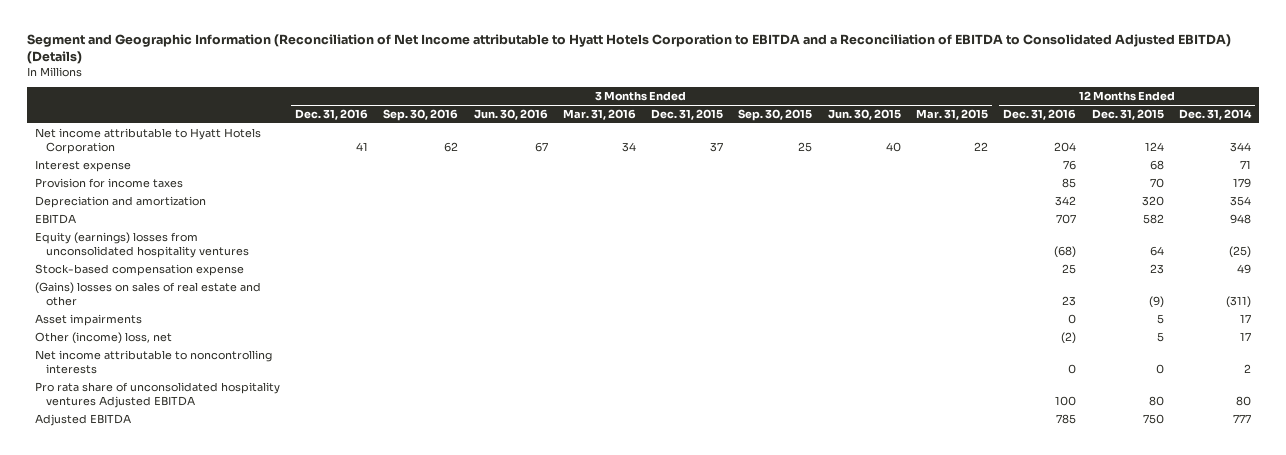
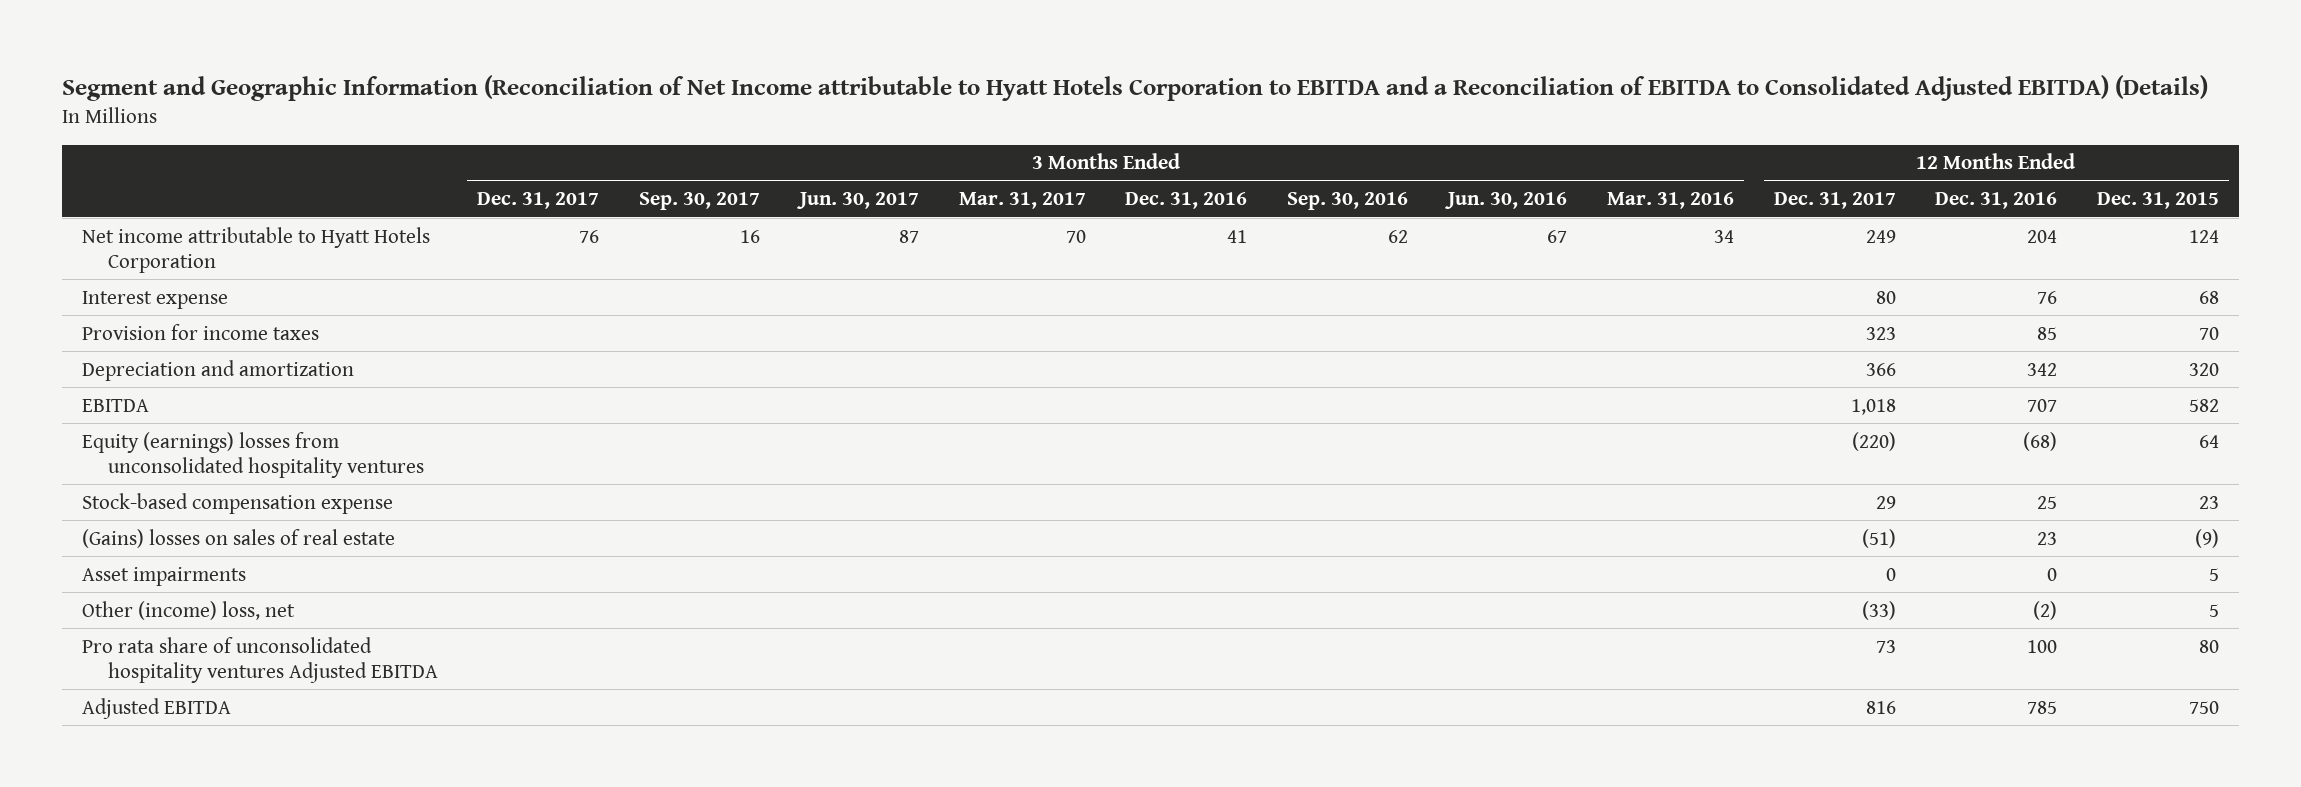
- | 3 Months Ended Dec. 31, 2016 | 3 Months Ended Sep. 30, 2016 | 3 Months Ended Jun. 30, 2016 | 3 Months Ended Mar. 31, 2016 | 3 Months Ended Dec. 31, 2015 | 3 Months Ended Sep. 30, 2015 | 3 Months Ended Jun. 30, 2015 | 3 Months Ended Mar. 31, 2015 | 12 Months Ended Dec. 31, 2016 | 12 Months Ended Dec. 31, 2015 | 12 Months Ended Dec. 31, 2014
+ | 3 Months Ended Dec. 31, 2017 | 3 Months Ended Sep. 30, 2017 | 3 Months Ended Jun. 30, 2017 | 3 Months Ended Mar. 31, 2017 | 3 Months Ended Dec. 31, 2016 | 3 Months Ended Sep. 30, 2016 | 3 Months Ended Jun. 30, 2016 | 3 Months Ended Mar. 31, 2016 | 12 Months Ended Dec. 31, 2017 | 12 Months Ended Dec. 31, 2016 | 12 Months Ended Dec. 31, 2015
- (Gains) losses on sales of real estate and other | | | | | | | | | 23 | (9) | (311)
+ (Gains) losses on sales of real estate | | | | | | | | | (51) | 23 | (9)
- Net income attributable to noncontrolling interests | | | | | | | | | 0 | 0 | 2

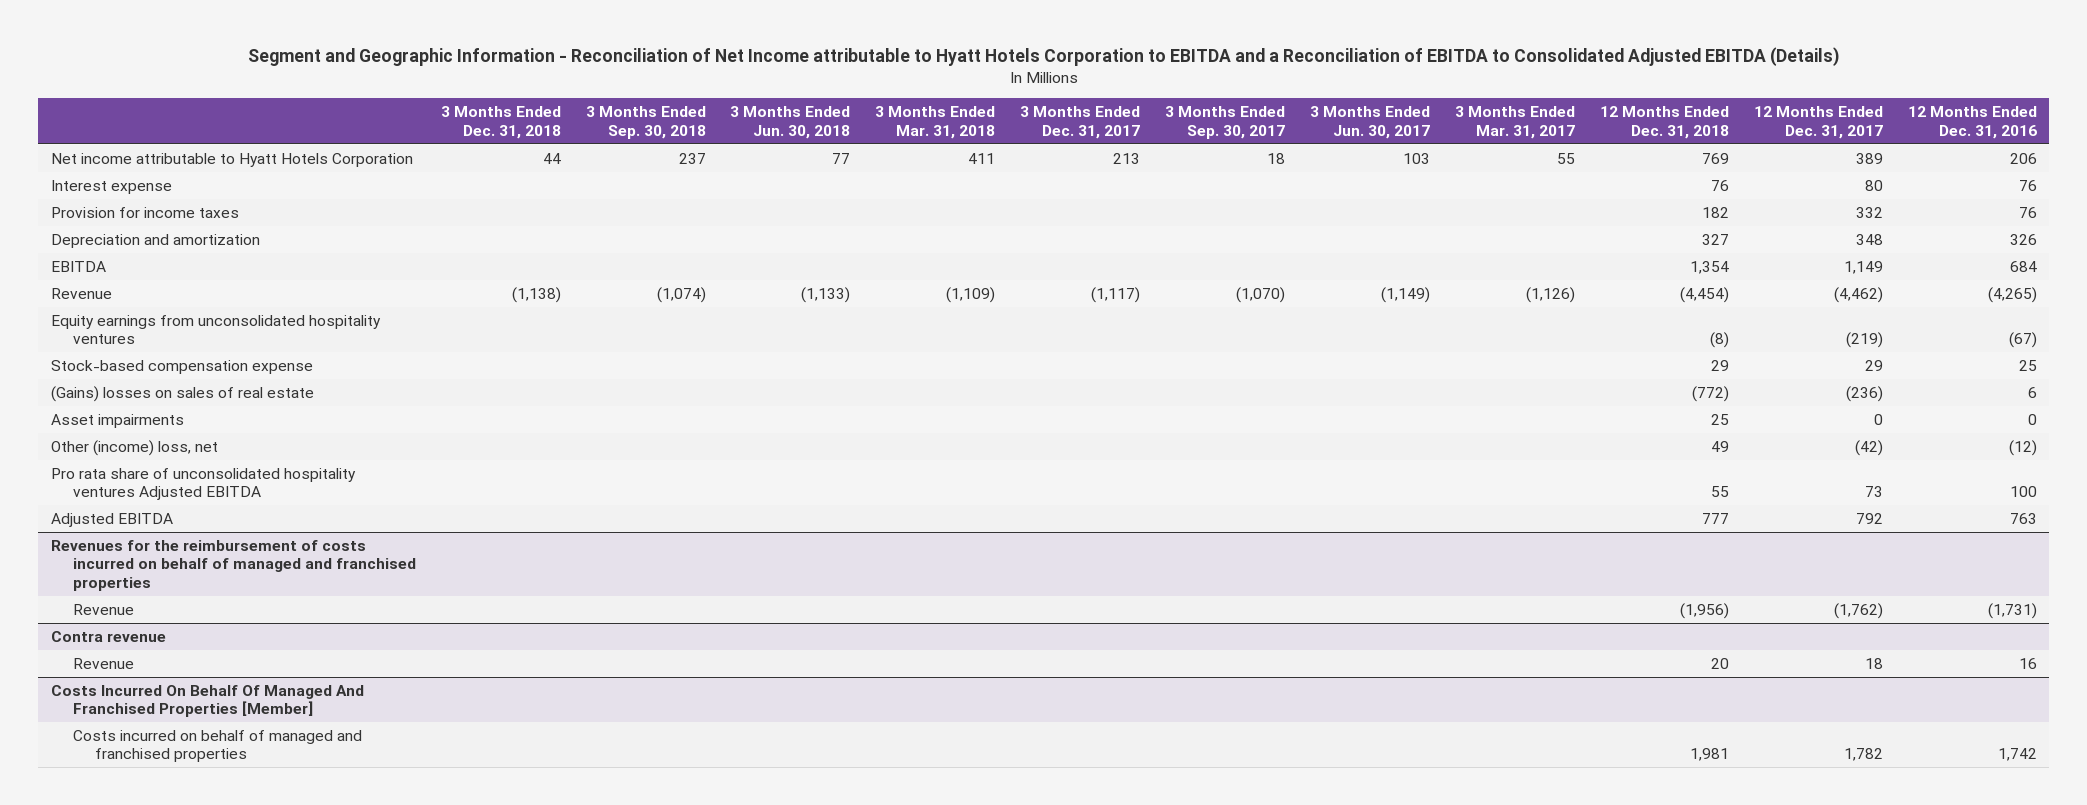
- Segment and Geographic Information (Reconciliation of Net Income attributable to Hyatt Hotels Corporation to EBITDA and a Reconciliation of EBITDA to Consolidated Adjusted EBITDA) (Details)
+ Segment and Geographic Information - Reconciliation of Net Income attributable to Hyatt Hotels Corporation to EBITDA and a Reconciliation of EBITDA to Consolidated Adjusted EBITDA (Details)
- | 3 Months Ended Dec. 31, 2017 | 3 Months Ended Sep. 30, 2017 | 3 Months Ended Jun. 30, 2017 | 3 Months Ended Mar. 31, 2017 | 3 Months Ended Dec. 31, 2016 | 3 Months Ended Sep. 30, 2016 | 3 Months Ended Jun. 30, 2016 | 3 Months Ended Mar. 31, 2016 | 12 Months Ended Dec. 31, 2017 | 12 Months Ended Dec. 31, 2016 | 12 Months Ended Dec. 31, 2015
+ | 3 Months Ended Dec. 31, 2018 | 3 Months Ended Sep. 30, 2018 | 3 Months Ended Jun. 30, 2018 | 3 Months Ended Mar. 31, 2018 | 3 Months Ended Dec. 31, 2017 | 3 Months Ended Sep. 30, 2017 | 3 Months Ended Jun. 30, 2017 | 3 Months Ended Mar. 31, 2017 | 12 Months Ended Dec. 31, 2018 | 12 Months Ended Dec. 31, 2017 | 12 Months Ended Dec. 31, 2016
- Net income attributable to Hyatt Hotels Corporation | 76 | 16 | 87 | 70 | 41 | 62 | 67 | 34 | 249 | 204 | 124
+ Net income attributable to Hyatt Hotels Corporation | 44 | 237 | 77 | 411 | 213 | 18 | 103 | 55 | 769 | 389 | 206
- Provision for income taxes | | | | | | | | | 323 | 85 | 70
- Depreciation and amortization | | | | | | | | | 366 | 342 | 320
- EBITDA | | | | | | | | | 1,018 | 707 | 582
- Equity (earnings) losses from unconsolidated hospitality ventures | | | | | | | | | (220) | (68) | 64
+ Provision for income taxes | | | | | | | | | 182 | 332 | 76
+ Depreciation and amortization | | | | | | | | | 327 | 348 | 326
+ EBITDA | | | | | | | | | 1,354 | 1,149 | 684
+ Revenue | (1,138) | (1,074) | (1,133) | (1,109) | (1,117) | (1,070) | (1,149) | (1,126) | (4,454) | (4,462) | (4,265)
+ Equity earnings from unconsolidated hospitality ventures | | | | | | | | | (8) | (219) | (67)
- (Gains) losses on sales of real estate | | | | | | | | | (51) | 23 | (9)
+ (Gains) losses on sales of real estate | | | | | | | | | (772) | (236) | 6
- Other (income) loss, net | | | | | | | | | (33) | (2) | 5
+ Other (income) loss, net | | | | | | | | | 49 | (42) | (12)
- Adjusted EBITDA | | | | | | | | | 816 | 785 | 750
+ Adjusted EBITDA | | | | | | | | | 777 | 792 | 763
+ Revenues for the reimbursement of costs incurred on behalf of managed and franchised properties
+ Revenue | | | | | | | | | (1,956) | (1,762) | (1,731)
+ Contra revenue
+ Revenue | | | | | | | | | 20 | 18 | 16
+ Costs Incurred On Behalf Of Managed And Franchised Properties [Member]
+ Costs incurred on behalf of managed and franchised properties | | | | | | | | | 1,981 | 1,782 | 1,742

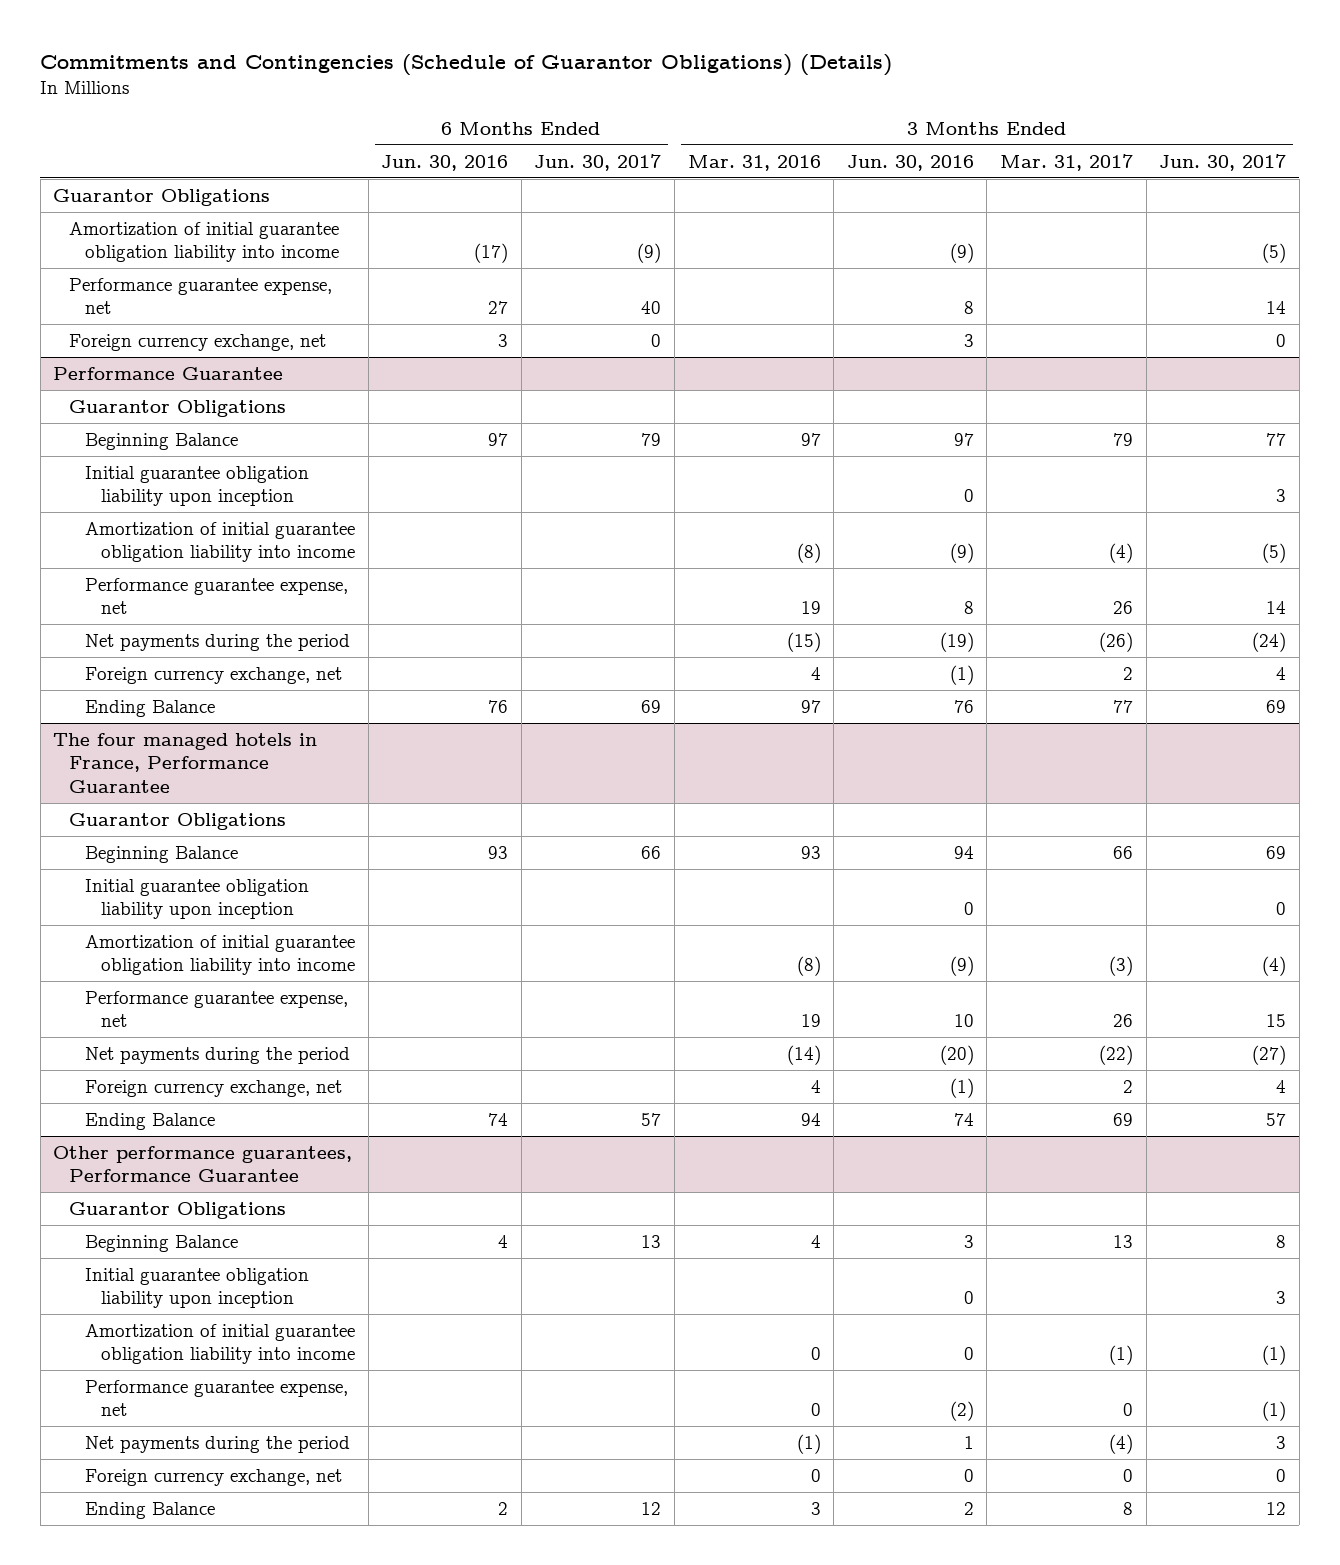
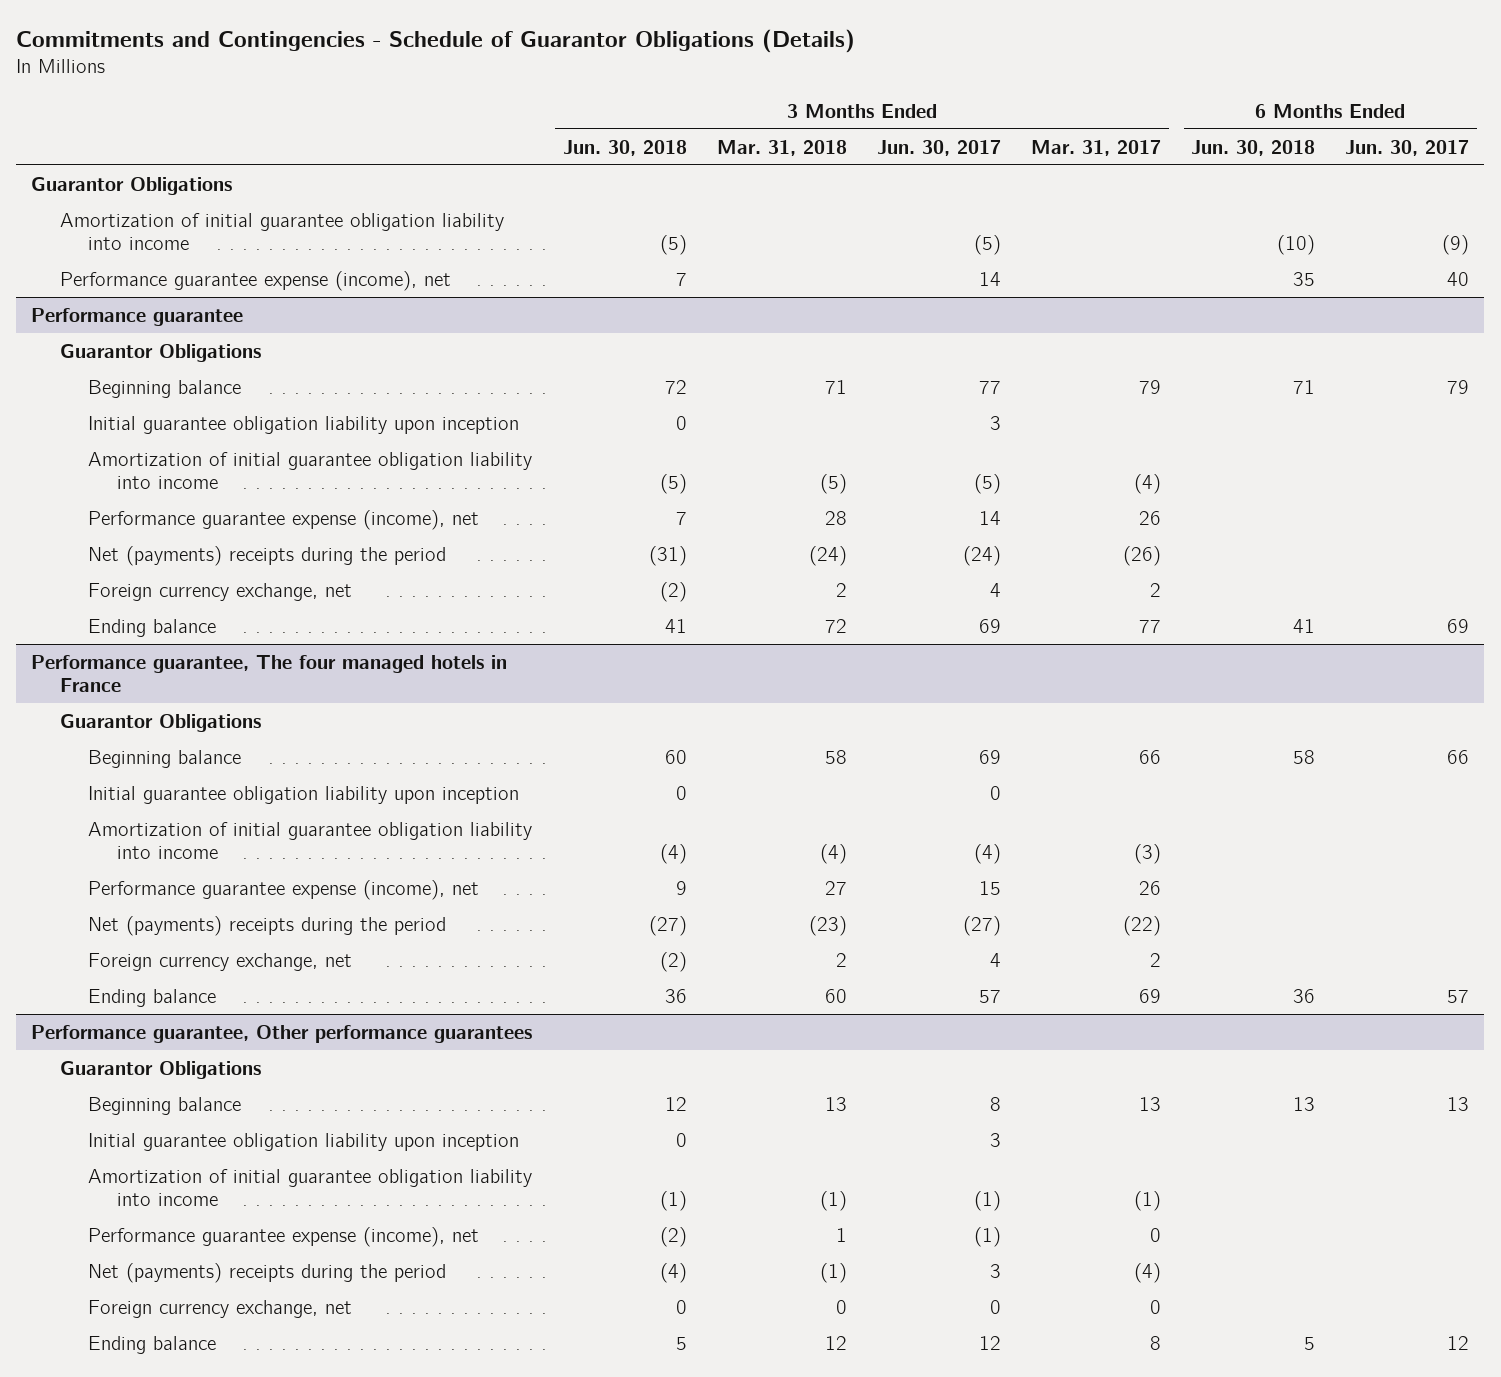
- Commitments and Contingencies (Schedule of Guarantor Obligations) (Details)
+ Commitments and Contingencies - Schedule of Guarantor Obligations (Details)
- | 6 Months Ended Jun. 30, 2016 | 6 Months Ended Jun. 30, 2017 | 3 Months Ended Mar. 31, 2016 | 3 Months Ended Jun. 30, 2016 | 3 Months Ended Mar. 31, 2017 | 3 Months Ended Jun. 30, 2017
+ | 3 Months Ended Jun. 30, 2018 | 3 Months Ended Mar. 31, 2018 | 3 Months Ended Jun. 30, 2017 | 3 Months Ended Mar. 31, 2017 | 6 Months Ended Jun. 30, 2018 | 6 Months Ended Jun. 30, 2017
- Performance guarantee expense, net | 27 | 40 | | 8 | | 14
- Foreign currency exchange, net | 3 | 0 | | 3 | | 0
- Performance Guarantee
+ Performance guarantee expense (income), net | 7 | | 14 | | 35 | 40
+ Performance guarantee
- Beginning Balance | 97 | 79 | 97 | 97 | 79 | 77
+ Beginning balance | 72 | 71 | 77 | 79 | 71 | 79
- Performance guarantee expense, net | | | 19 | 8 | 26 | 14
- Net payments during the period | | | (15) | (19) | (26) | (24)
+ Performance guarantee expense (income), net | 7 | 28 | 14 | 26 | |
+ Net (payments) receipts during the period | (31) | (24) | (24) | (26) | |
- Ending Balance | 76 | 69 | 97 | 76 | 77 | 69
- The four managed hotels in France, Performance Guarantee
+ Ending balance | 41 | 72 | 69 | 77 | 41 | 69
+ Performance guarantee, The four managed hotels in France
- Beginning Balance | 93 | 66 | 93 | 94 | 66 | 69
+ Beginning balance | 60 | 58 | 69 | 66 | 58 | 66
- Performance guarantee expense, net | | | 19 | 10 | 26 | 15
- Net payments during the period | | | (14) | (20) | (22) | (27)
+ Performance guarantee expense (income), net | 9 | 27 | 15 | 26 | |
+ Net (payments) receipts during the period | (27) | (23) | (27) | (22) | |
- Ending Balance | 74 | 57 | 94 | 74 | 69 | 57
- Other performance guarantees, Performance Guarantee
+ Ending balance | 36 | 60 | 57 | 69 | 36 | 57
+ Performance guarantee, Other performance guarantees
- Beginning Balance | 4 | 13 | 4 | 3 | 13 | 8
+ Beginning balance | 12 | 13 | 8 | 13 | 13 | 13
- Performance guarantee expense, net | | | 0 | (2) | 0 | (1)
- Net payments during the period | | | (1) | 1 | (4) | 3
+ Performance guarantee expense (income), net | (2) | 1 | (1) | 0 | |
+ Net (payments) receipts during the period | (4) | (1) | 3 | (4) | |
- Ending Balance | 2 | 12 | 3 | 2 | 8 | 12
+ Ending balance | 5 | 12 | 12 | 8 | 5 | 12

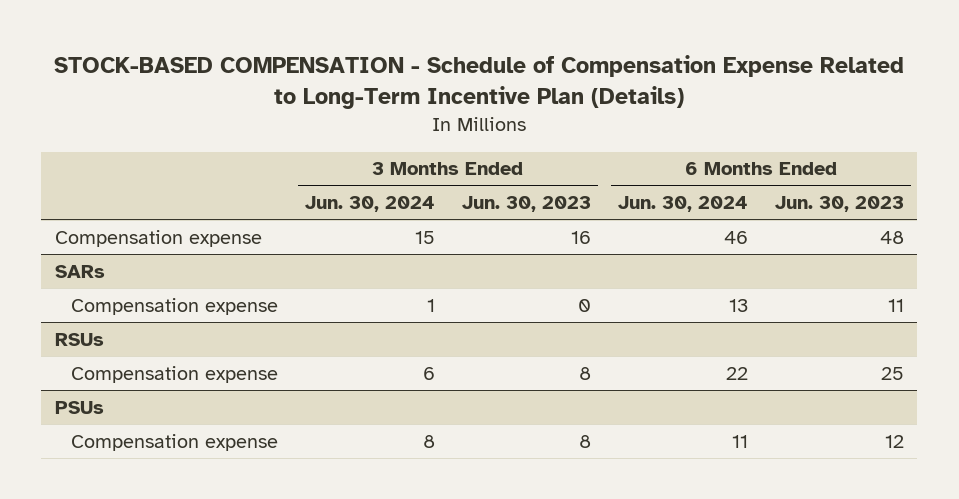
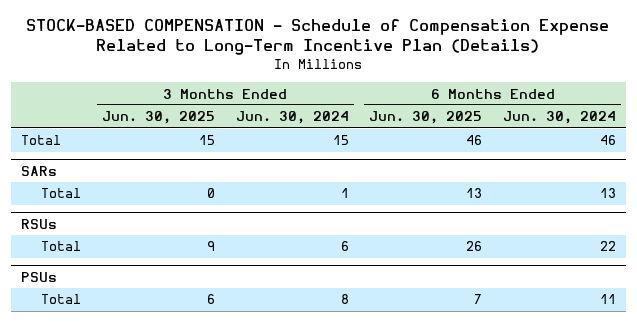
- | 3 Months Ended Jun. 30, 2024 | 3 Months Ended Jun. 30, 2023 | 6 Months Ended Jun. 30, 2024 | 6 Months Ended Jun. 30, 2023
+ | 3 Months Ended Jun. 30, 2025 | 3 Months Ended Jun. 30, 2024 | 6 Months Ended Jun. 30, 2025 | 6 Months Ended Jun. 30, 2024
- Compensation expense | 15 | 16 | 46 | 48
+ Total | 15 | 15 | 46 | 46
@ SARs
- Compensation expense | 1 | 0 | 13 | 11
+ Total | 0 | 1 | 13 | 13
@ RSUs
- Compensation expense | 6 | 8 | 22 | 25
+ Total | 9 | 6 | 26 | 22
@ PSUs
- Compensation expense | 8 | 8 | 11 | 12
+ Total | 6 | 8 | 7 | 11

